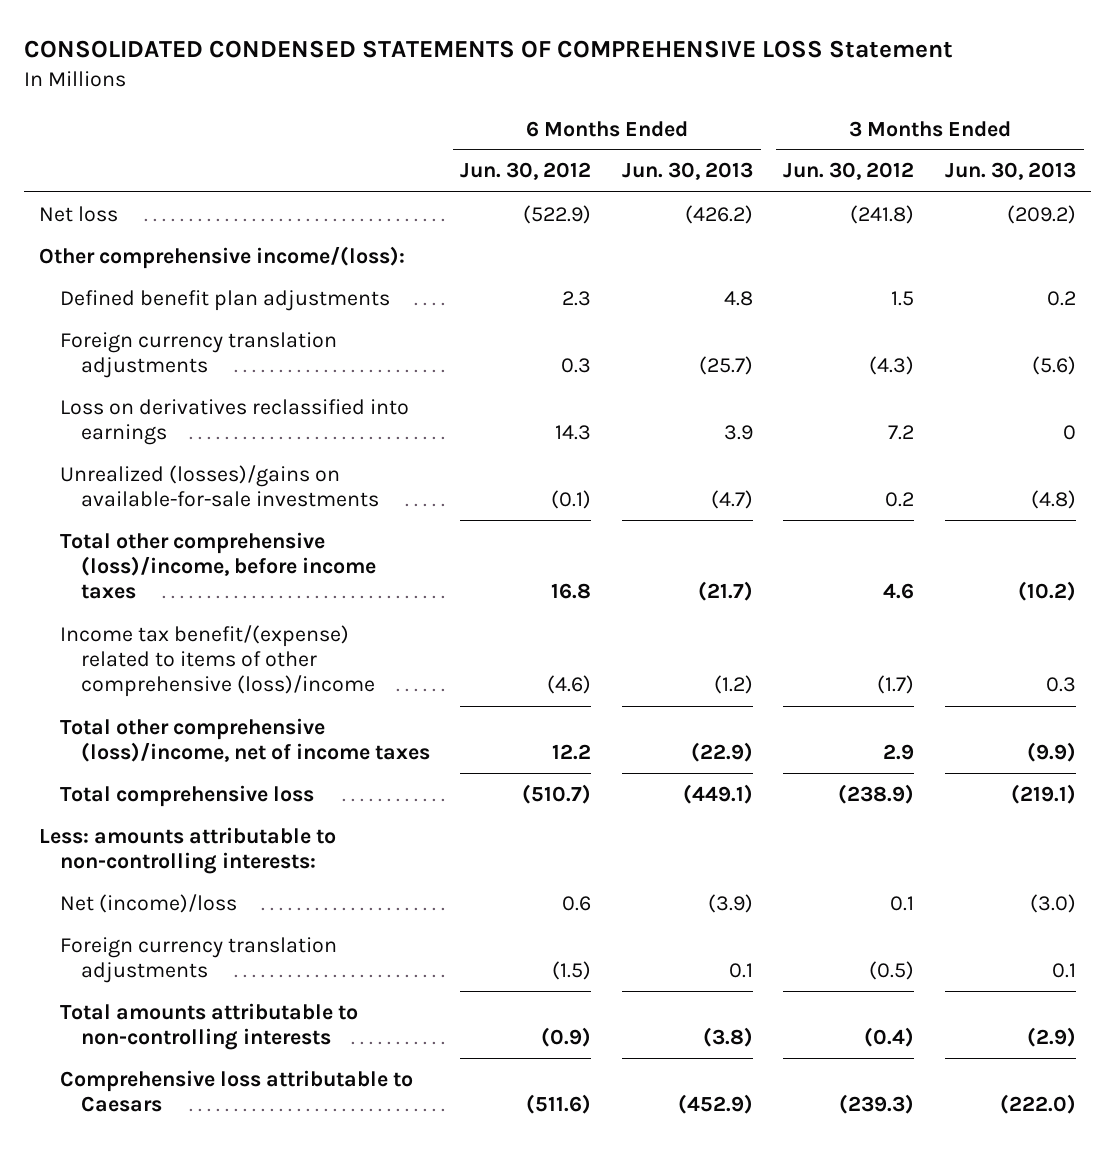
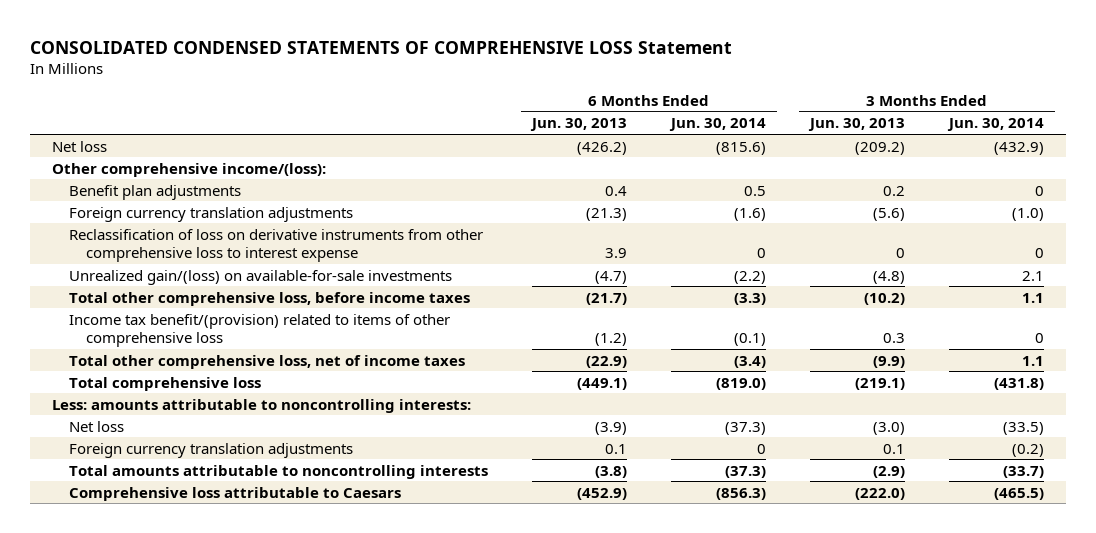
- | 6 Months Ended Jun. 30, 2012 | 6 Months Ended Jun. 30, 2013 | 3 Months Ended Jun. 30, 2012 | 3 Months Ended Jun. 30, 2013
+ | 6 Months Ended Jun. 30, 2013 | 6 Months Ended Jun. 30, 2014 | 3 Months Ended Jun. 30, 2013 | 3 Months Ended Jun. 30, 2014
- Defined benefit plan adjustments | 2.3 | 4.8 | 1.5 | 0.2
- Foreign currency translation adjustments | 0.3 | (25.7) | (4.3) | (5.6)
- Loss on derivatives reclassified into earnings | 14.3 | 3.9 | 7.2 | 0
- Unrealized (losses)/gains on available-for-sale investments | (0.1) | (4.7) | 0.2 | (4.8)
- Total other comprehensive (loss)/income, before income taxes | 16.8 | (21.7) | 4.6 | (10.2)
- Income tax benefit/(expense) related to items of other comprehensive (loss)/income | (4.6) | (1.2) | (1.7) | 0.3
- Total other comprehensive (loss)/income, net of income taxes | 12.2 | (22.9) | 2.9 | (9.9)
+ Benefit plan adjustments | 0.4 | 0.5 | 0.2 | 0
+ Foreign currency translation adjustments | (21.3) | (1.6) | (5.6) | (1.0)
+ Reclassification of loss on derivative instruments from other comprehensive loss to interest expense | 3.9 | 0 | 0 | 0
+ Unrealized gain/(loss) on available-for-sale investments | (4.7) | (2.2) | (4.8) | 2.1
+ Total other comprehensive loss, before income taxes | (21.7) | (3.3) | (10.2) | 1.1
+ Income tax benefit/(provision) related to items of other comprehensive loss | (1.2) | (0.1) | 0.3 | 0
+ Total other comprehensive loss, net of income taxes | (22.9) | (3.4) | (9.9) | 1.1
- Less: amounts attributable to non-controlling interests:
- Net (income)/loss | 0.6 | (3.9) | 0.1 | (3.0)
+ Less: amounts attributable to noncontrolling interests:
+ Net loss | (3.9) | (37.3) | (3.0) | (33.5)
- Total amounts attributable to non-controlling interests | (0.9) | (3.8) | (0.4) | (2.9)
+ Total amounts attributable to noncontrolling interests | (3.8) | (37.3) | (2.9) | (33.7)

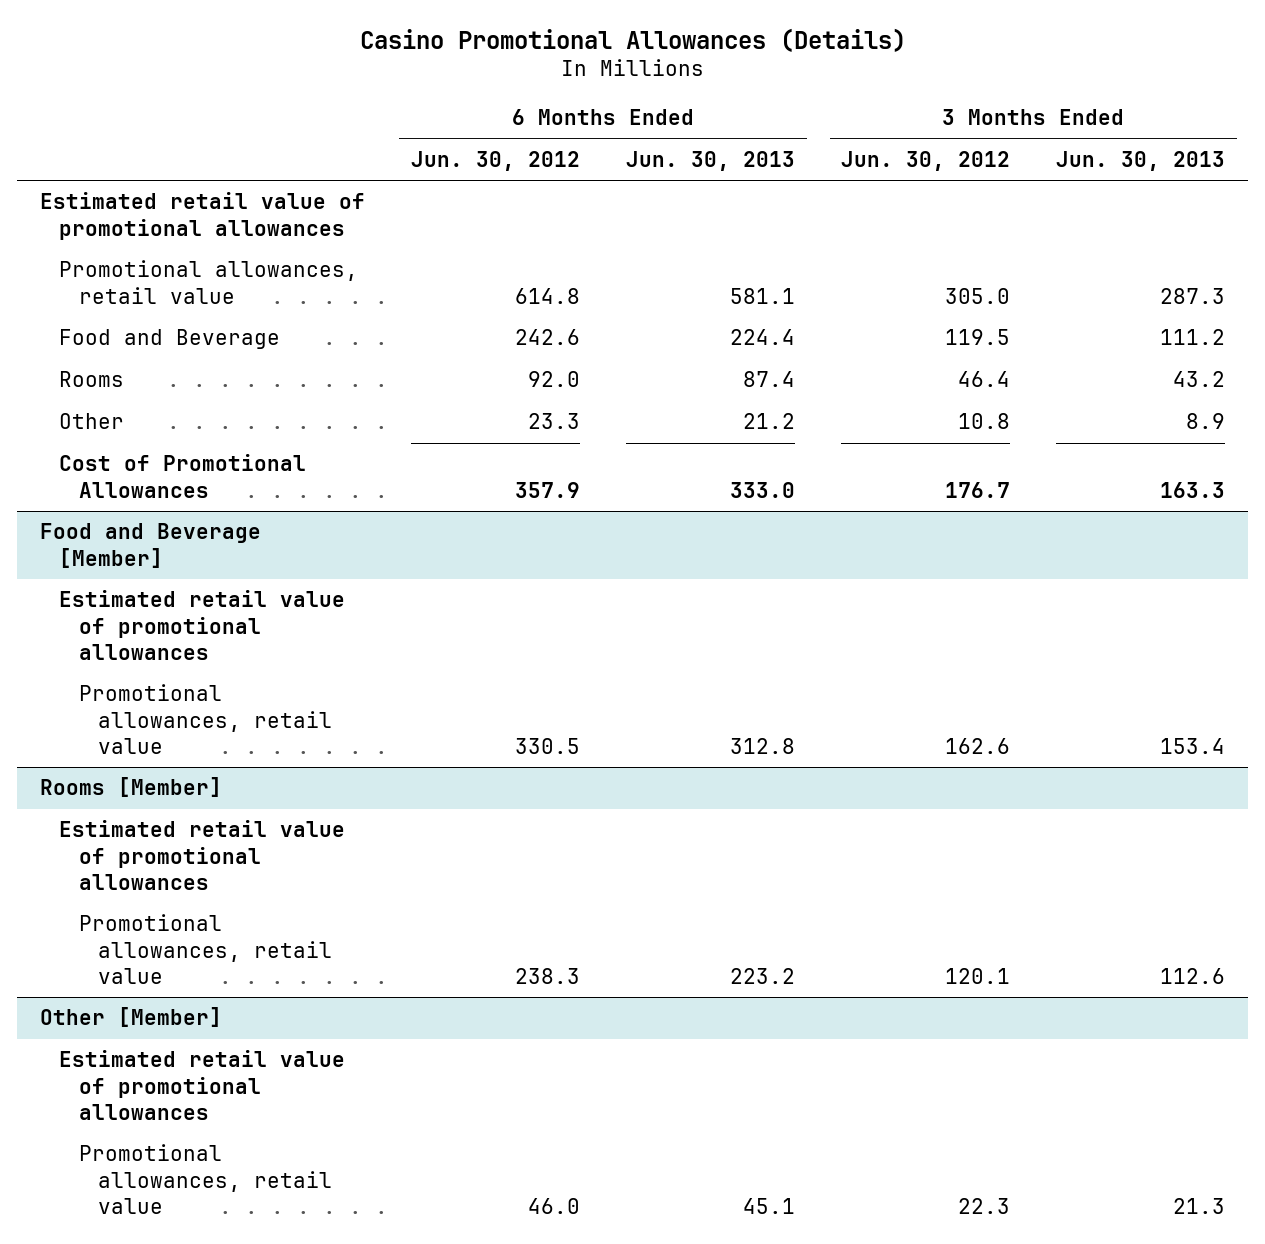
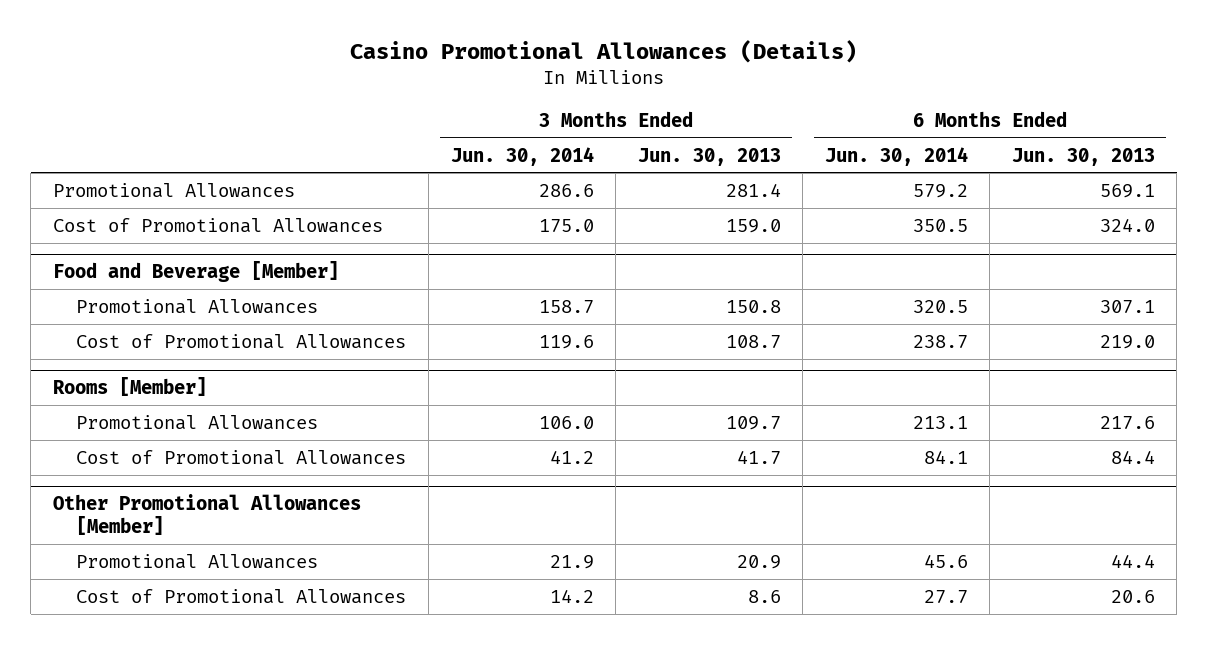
- | 6 Months Ended Jun. 30, 2012 | 6 Months Ended Jun. 30, 2013 | 3 Months Ended Jun. 30, 2012 | 3 Months Ended Jun. 30, 2013
+ | 3 Months Ended Jun. 30, 2014 | 3 Months Ended Jun. 30, 2013 | 6 Months Ended Jun. 30, 2014 | 6 Months Ended Jun. 30, 2013
- Estimated retail value of promotional allowances
- Promotional allowances, retail value | 614.8 | 581.1 | 305.0 | 287.3
- Food and Beverage | 242.6 | 224.4 | 119.5 | 111.2
- Rooms | 92.0 | 87.4 | 46.4 | 43.2
- Other | 23.3 | 21.2 | 10.8 | 8.9
- Cost of Promotional Allowances | 357.9 | 333.0 | 176.7 | 163.3
+ Promotional Allowances | 286.6 | 281.4 | 579.2 | 569.1
+ Cost of Promotional Allowances | 175.0 | 159.0 | 350.5 | 324.0
@ Food and Beverage [Member]
- Estimated retail value of promotional allowances
- Promotional allowances, retail value | 330.5 | 312.8 | 162.6 | 153.4
+ Promotional Allowances | 158.7 | 150.8 | 320.5 | 307.1
+ Cost of Promotional Allowances | 119.6 | 108.7 | 238.7 | 219.0
@ Rooms [Member]
- Estimated retail value of promotional allowances
- Promotional allowances, retail value | 238.3 | 223.2 | 120.1 | 112.6
- Other [Member]
- Estimated retail value of promotional allowances
- Promotional allowances, retail value | 46.0 | 45.1 | 22.3 | 21.3
@ Rooms [Member]
+ Promotional Allowances | 106.0 | 109.7 | 213.1 | 217.6
+ Cost of Promotional Allowances | 41.2 | 41.7 | 84.1 | 84.4
+ Other Promotional Allowances [Member]
+ Promotional Allowances | 21.9 | 20.9 | 45.6 | 44.4
+ Cost of Promotional Allowances | 14.2 | 8.6 | 27.7 | 20.6

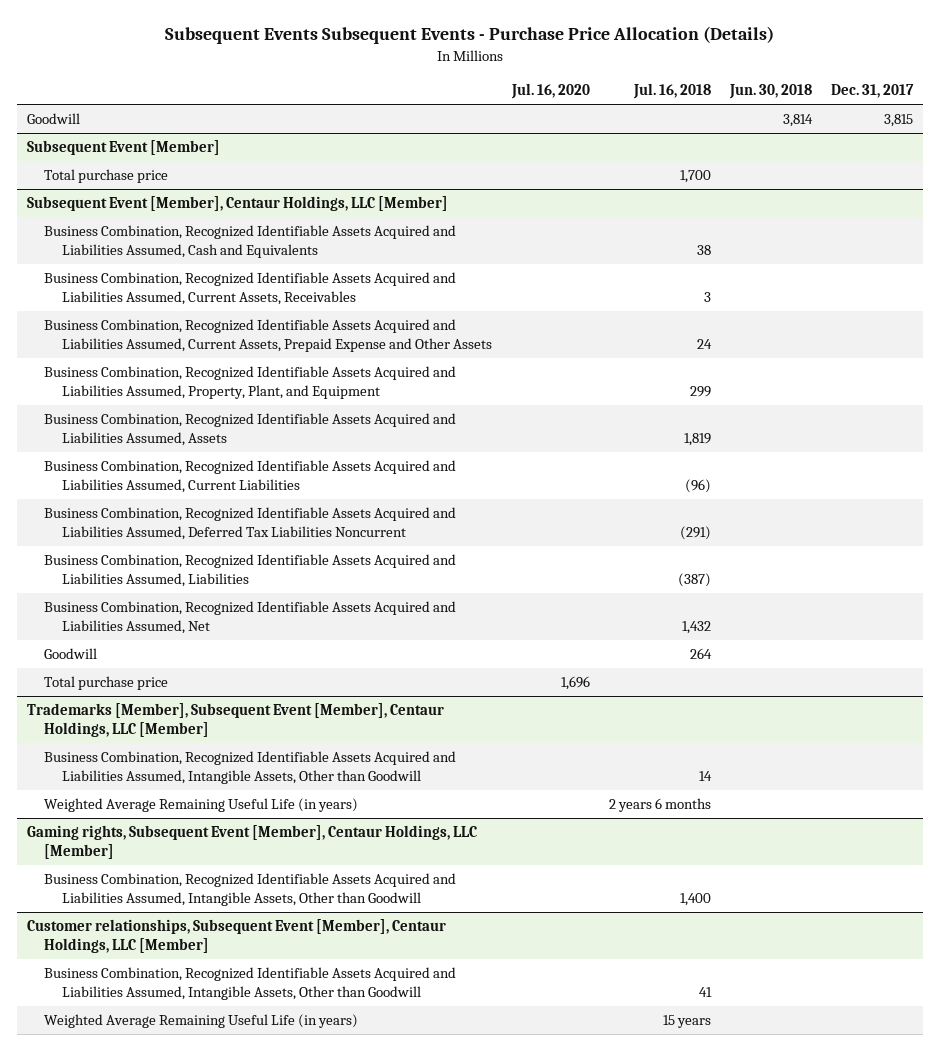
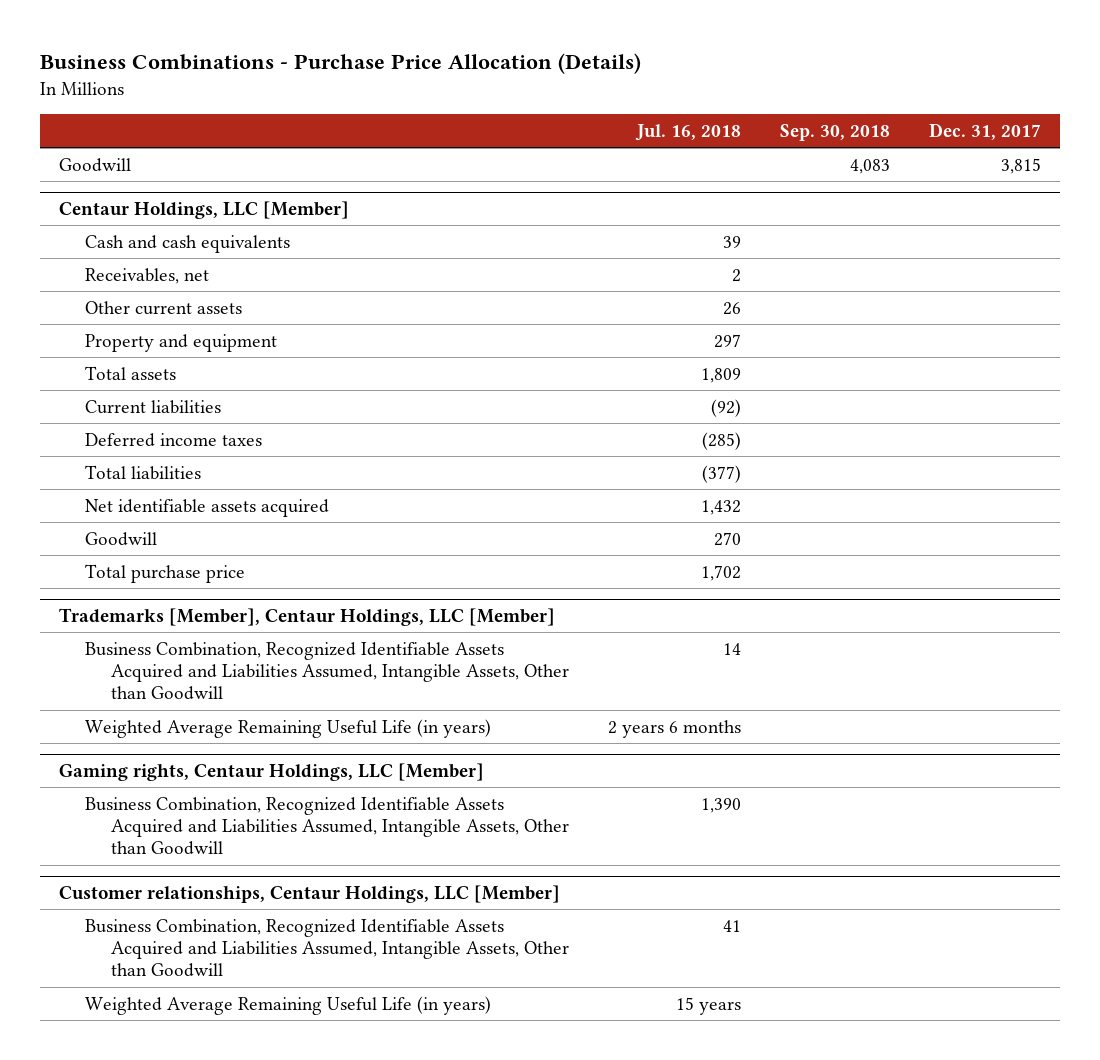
- Subsequent Events Subsequent Events - Purchase Price Allocation (Details)
+ Business Combinations - Purchase Price Allocation (Details)
- | Jul. 16, 2020 | Jul. 16, 2018 | Jun. 30, 2018 | Dec. 31, 2017
+ | Jul. 16, 2018 | Sep. 30, 2018 | Dec. 31, 2017
- Subsequent Event [Member]
- Total purchase price | | 1,700 | |
- Subsequent Event [Member], Centaur Holdings, LLC [Member]
- Business Combination, Recognized Identifiable Assets Acquired and Liabilities Assumed, Cash and Equivalents | | 38 | |
- Business Combination, Recognized Identifiable Assets Acquired and Liabilities Assumed, Current Assets, Receivables | | 3 | |
- Business Combination, Recognized Identifiable Assets Acquired and Liabilities Assumed, Current Assets, Prepaid Expense and Other Assets | | 24 | |
- Business Combination, Recognized Identifiable Assets Acquired and Liabilities Assumed, Property, Plant, and Equipment | | 299 | |
- Business Combination, Recognized Identifiable Assets Acquired and Liabilities Assumed, Assets | | 1,819 | |
- Business Combination, Recognized Identifiable Assets Acquired and Liabilities Assumed, Current Liabilities | | (96) | |
- Business Combination, Recognized Identifiable Assets Acquired and Liabilities Assumed, Deferred Tax Liabilities Noncurrent | | (291) | |
- Business Combination, Recognized Identifiable Assets Acquired and Liabilities Assumed, Liabilities | | (387) | |
- Business Combination, Recognized Identifiable Assets Acquired and Liabilities Assumed, Net | | 1,432 | |
- Goodwill | | 264 | |
- Total purchase price | 1,696 | | |
- Trademarks [Member], Subsequent Event [Member], Centaur Holdings, LLC [Member]
+ Centaur Holdings, LLC [Member]
+ Cash and cash equivalents | 39 | |
+ Receivables, net | 2 | |
+ Other current assets | 26 | |
+ Property and equipment | 297 | |
+ Total assets | 1,809 | |
+ Current liabilities | (92) | |
+ Deferred income taxes | (285) | |
+ Total liabilities | (377) | |
+ Net identifiable assets acquired | 1,432 | |
+ Goodwill | 270 | |
+ Total purchase price | 1,702 | |
+ Trademarks [Member], Centaur Holdings, LLC [Member]
- Gaming rights, Subsequent Event [Member], Centaur Holdings, LLC [Member]
- Business Combination, Recognized Identifiable Assets Acquired and Liabilities Assumed, Intangible Assets, Other than Goodwill | | 1,400 | |
- Customer relationships, Subsequent Event [Member], Centaur Holdings, LLC [Member]
+ Gaming rights, Centaur Holdings, LLC [Member]
+ Business Combination, Recognized Identifiable Assets Acquired and Liabilities Assumed, Intangible Assets, Other than Goodwill | 1,390 | |
+ Customer relationships, Centaur Holdings, LLC [Member]

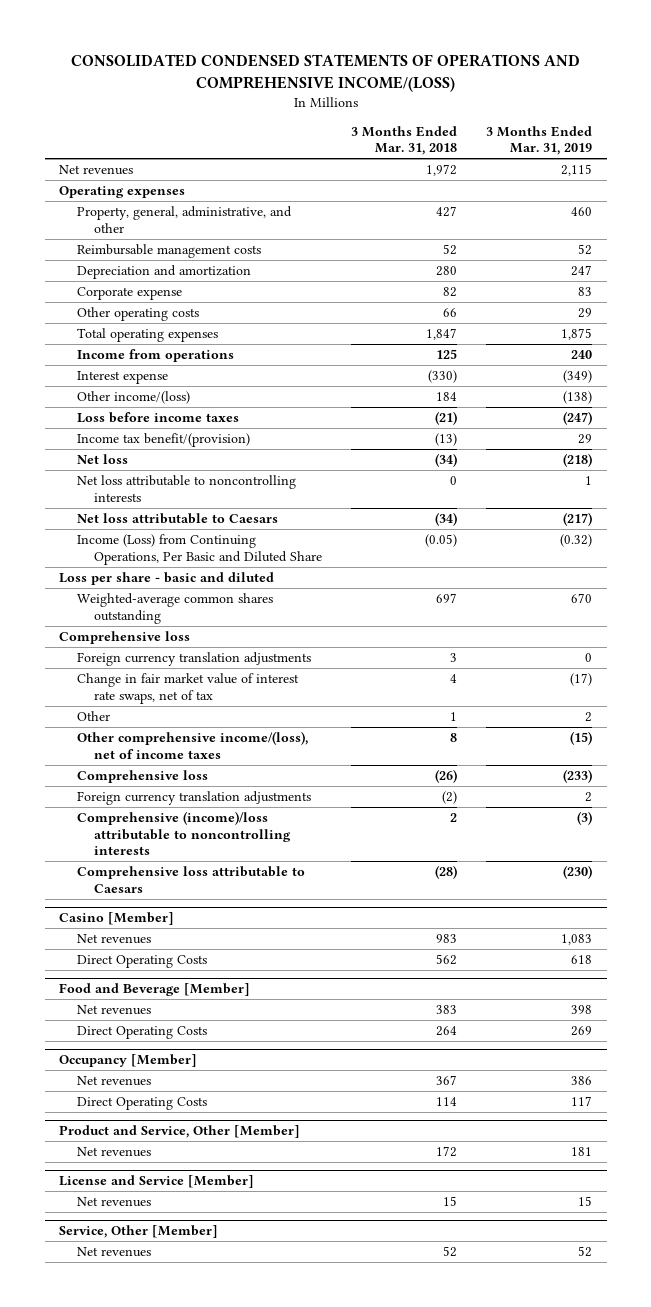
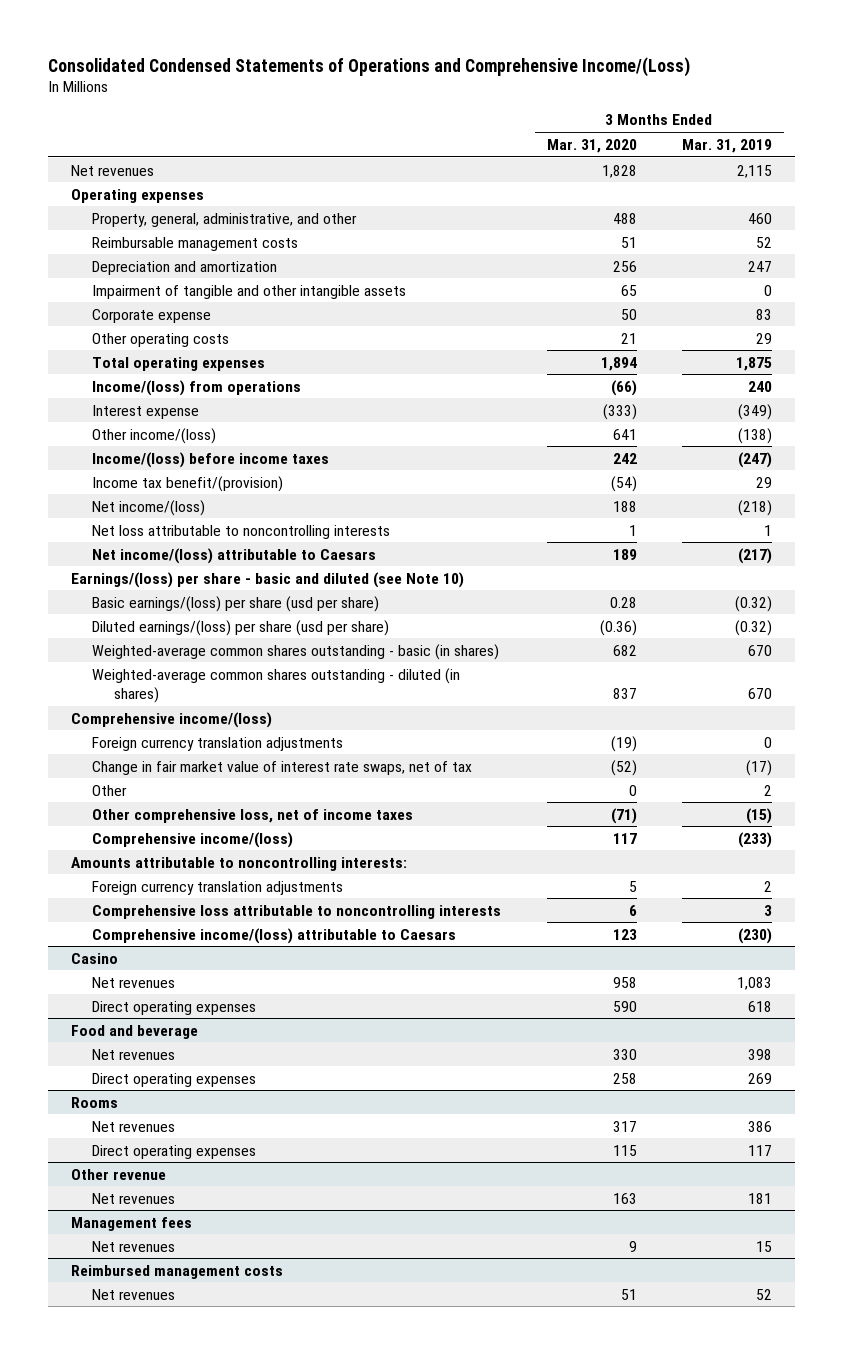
- CONSOLIDATED CONDENSED STATEMENTS OF OPERATIONS AND COMPREHENSIVE INCOME/(LOSS)
+ Consolidated Condensed Statements of Operations and Comprehensive Income/(Loss)
- | 3 Months Ended Mar. 31, 2018 | 3 Months Ended Mar. 31, 2019
+ | 3 Months Ended Mar. 31, 2020 | 3 Months Ended Mar. 31, 2019
+ Impairment of tangible and other intangible assets | 65 | 0
- Income from operations | 125 | 240
+ Income/(loss) from operations | (66) | 240
- Loss before income taxes | (21) | (247)
+ Income/(loss) before income taxes | 242 | (247)
- Net loss | (34) | (218)
+ Net income/(loss) | 188 | (218)
- Net loss attributable to Caesars | (34) | (217)
- Income (Loss) from Continuing Operations, Per Basic and Diluted Share | (0.05) | (0.32)
- Loss per share - basic and diluted
- Weighted-average common shares outstanding | 697 | 670
- Comprehensive loss
+ Net income/(loss) attributable to Caesars | 189 | (217)
+ Earnings/(loss) per share - basic and diluted (see Note 10)
+ Basic earnings/(loss) per share (usd per share) | 0.28 | (0.32)
+ Diluted earnings/(loss) per share (usd per share) | (0.36) | (0.32)
+ Weighted-average common shares outstanding - basic (in shares) | 682 | 670
+ Weighted-average common shares outstanding - diluted (in shares) | 837 | 670
+ Comprehensive income/(loss)
- Other comprehensive income/(loss), net of income taxes | 8 | (15)
- Comprehensive loss | (26) | (233)
+ Other comprehensive loss, net of income taxes | (71) | (15)
+ Comprehensive income/(loss) | 117 | (233)
+ Amounts attributable to noncontrolling interests:
- Comprehensive (income)/loss attributable to noncontrolling interests | 2 | (3)
- Comprehensive loss attributable to Caesars | (28) | (230)
- Casino [Member]
+ Comprehensive loss attributable to noncontrolling interests | 6 | 3
+ Comprehensive income/(loss) attributable to Caesars | 123 | (230)
+ Casino
- Direct Operating Costs | 562 | 618
- Food and Beverage [Member]
+ Direct operating expenses | 590 | 618
+ Food and beverage
- Direct Operating Costs | 264 | 269
- Occupancy [Member]
+ Direct operating expenses | 258 | 269
+ Rooms
- Direct Operating Costs | 114 | 117
- Product and Service, Other [Member]
+ Direct operating expenses | 115 | 117
+ Other revenue
- License and Service [Member]
+ Management fees
- Service, Other [Member]
+ Reimbursed management costs

